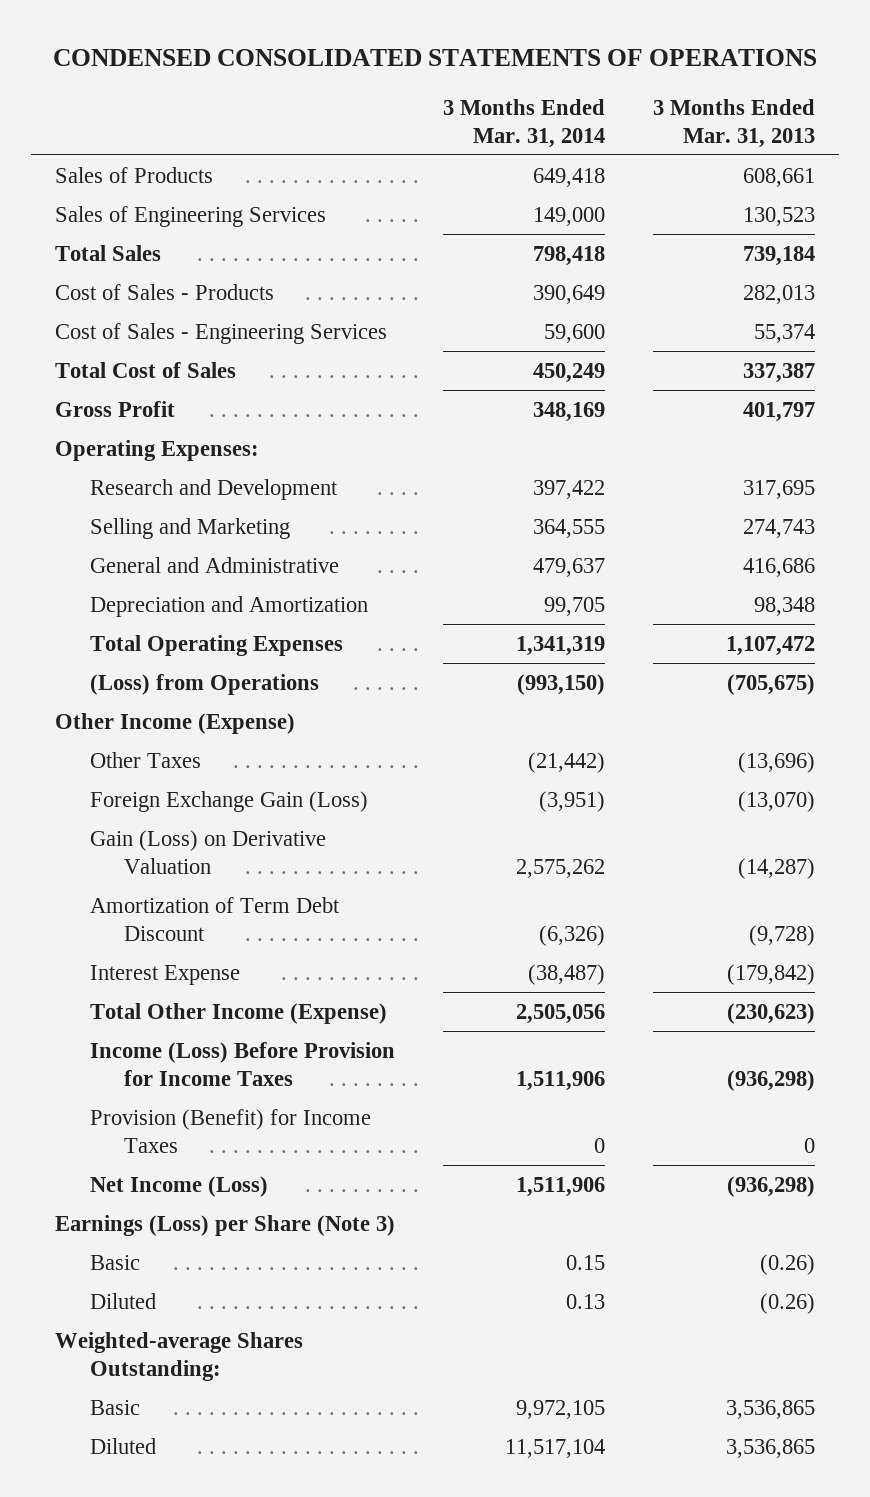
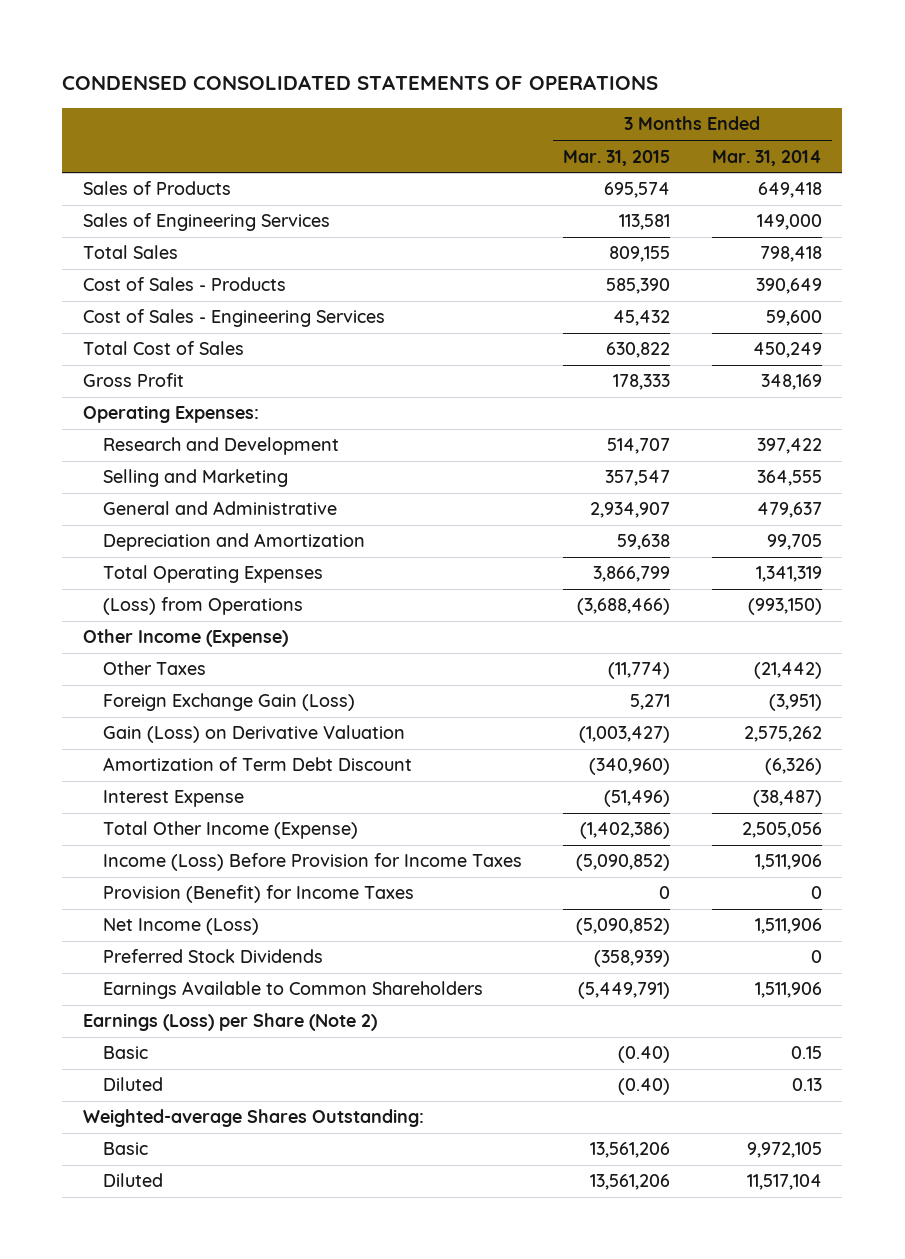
- | 3 Months Ended Mar. 31, 2014 | 3 Months Ended Mar. 31, 2013
+ | 3 Months Ended Mar. 31, 2015 | 3 Months Ended Mar. 31, 2014
- Earnings (Loss) per Share (Note 3)
+ Preferred Stock Dividends | (358,939) | 0
+ Earnings Available to Common Shareholders | (5,449,791) | 1,511,906
+ Earnings (Loss) per Share (Note 2)

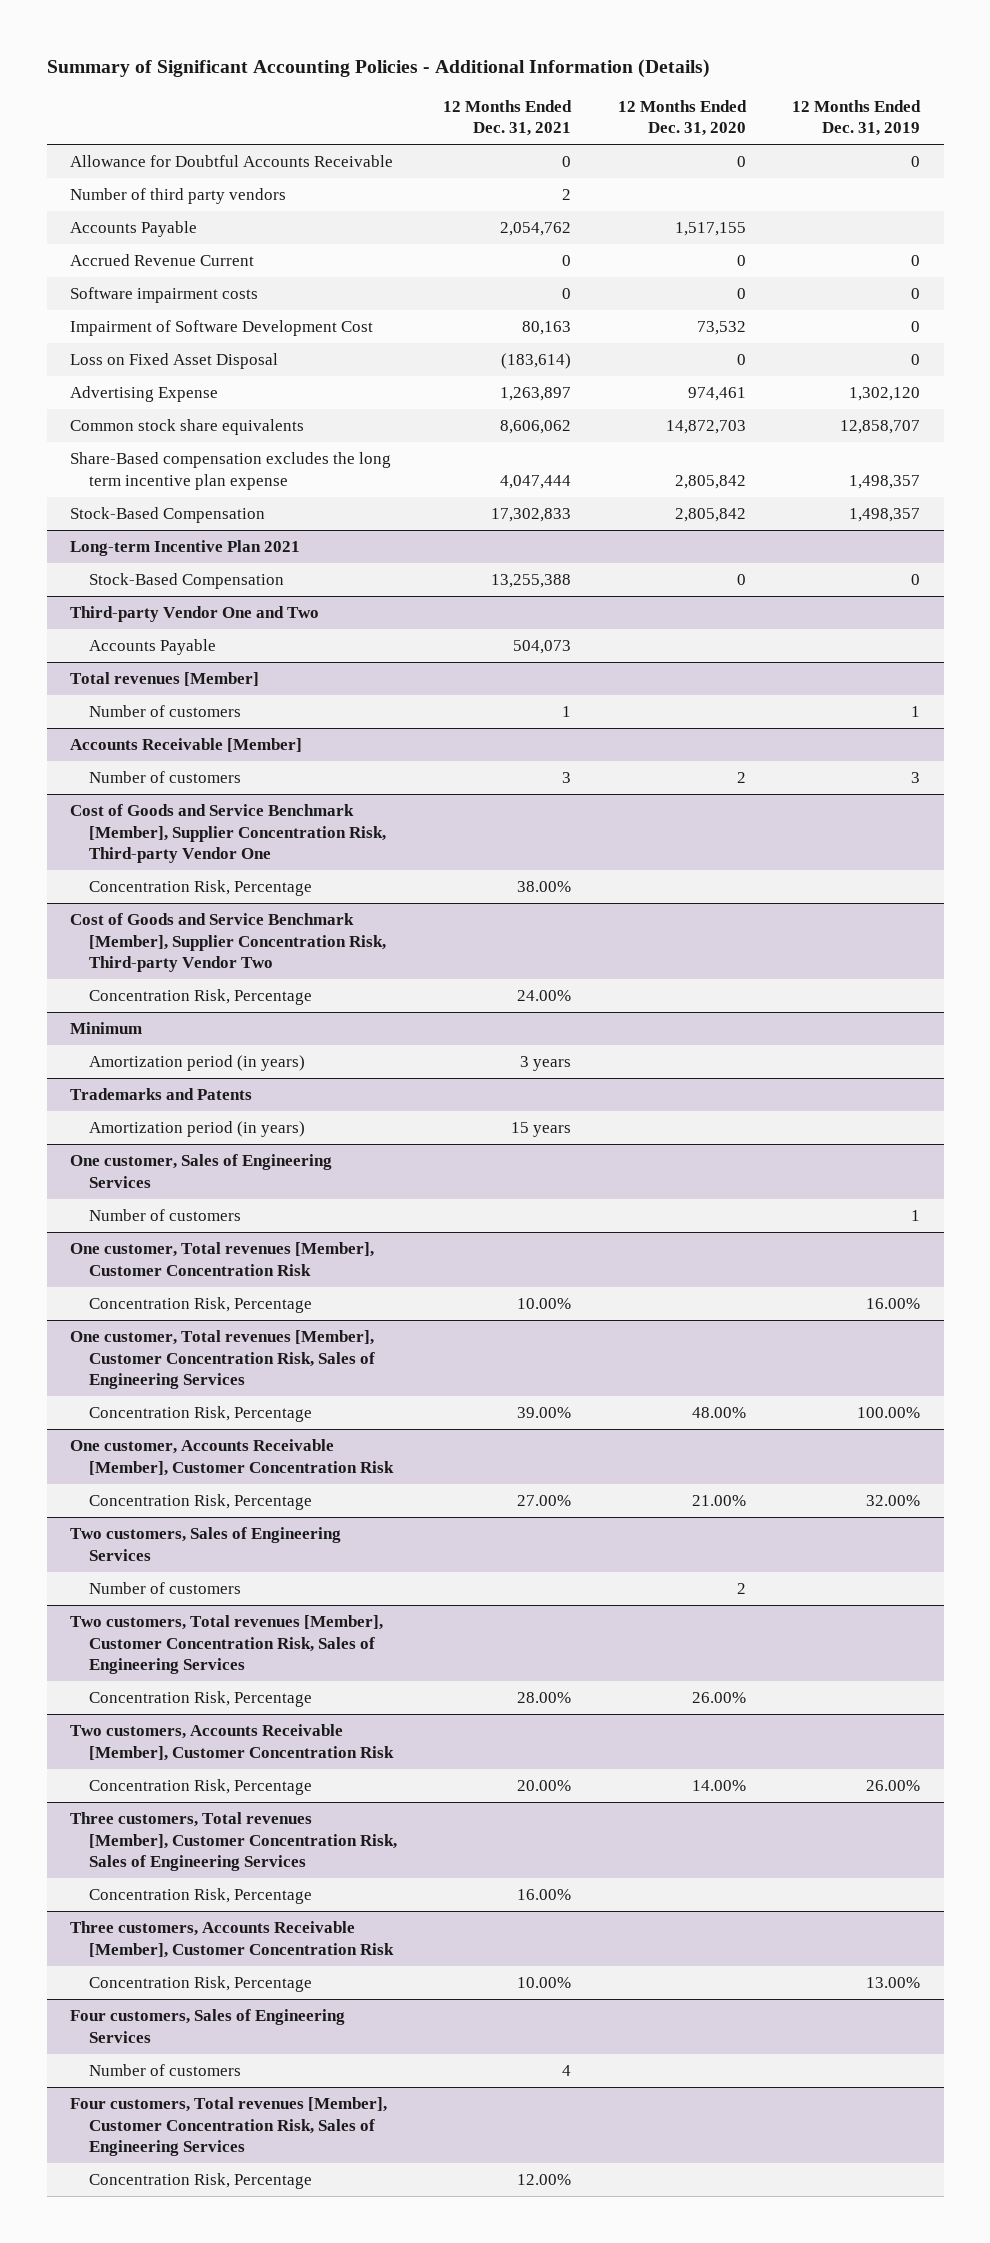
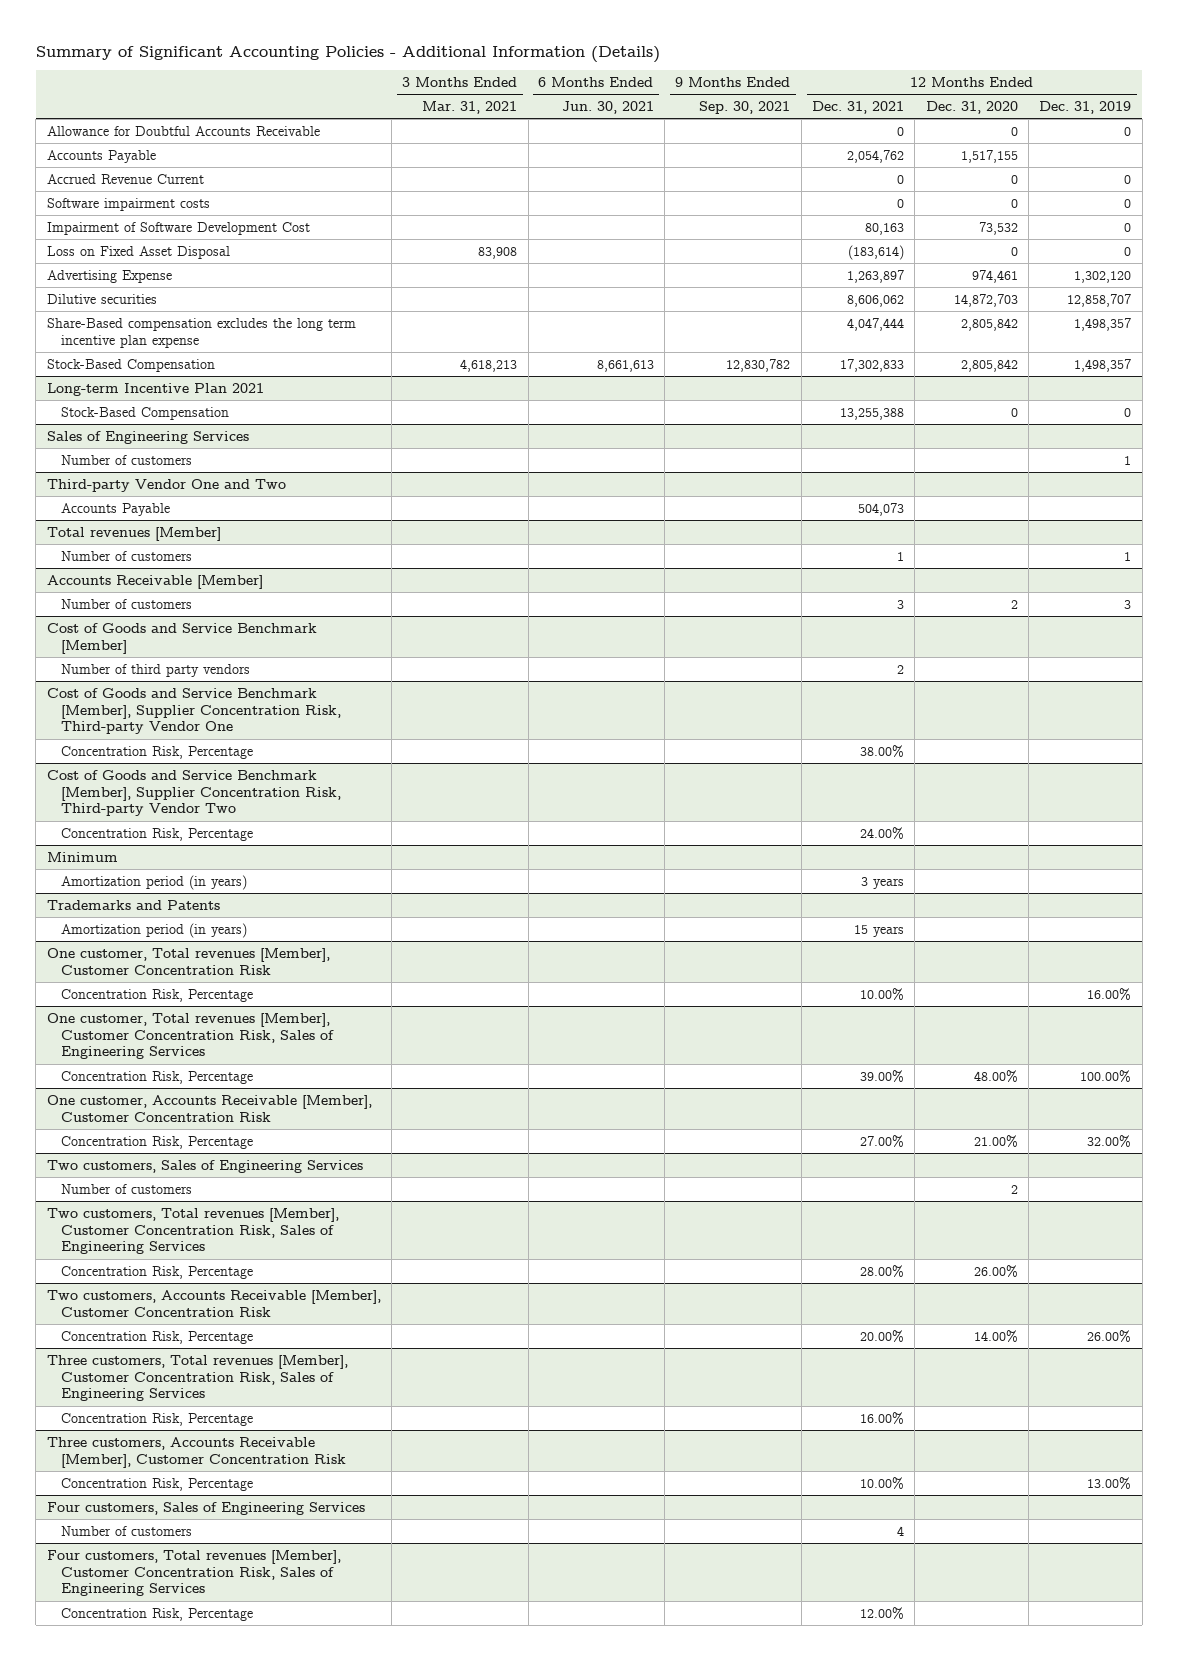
- | 12 Months Ended Dec. 31, 2021 | 12 Months Ended Dec. 31, 2020 | 12 Months Ended Dec. 31, 2019
+ | 3 Months Ended Mar. 31, 2021 | 6 Months Ended Jun. 30, 2021 | 9 Months Ended Sep. 30, 2021 | 12 Months Ended Dec. 31, 2021 | 12 Months Ended Dec. 31, 2020 | 12 Months Ended Dec. 31, 2019
- Number of third party vendors | 2 | |
- Common stock share equivalents | 8,606,062 | 14,872,703 | 12,858,707
+ Dilutive securities | | | | 8,606,062 | 14,872,703 | 12,858,707
+ Sales of Engineering Services
+ Number of customers | | | | | | 1
+ Cost of Goods and Service Benchmark [Member]
+ Number of third party vendors | | | | 2 | |
- One customer, Sales of Engineering Services
- Number of customers | | | 1

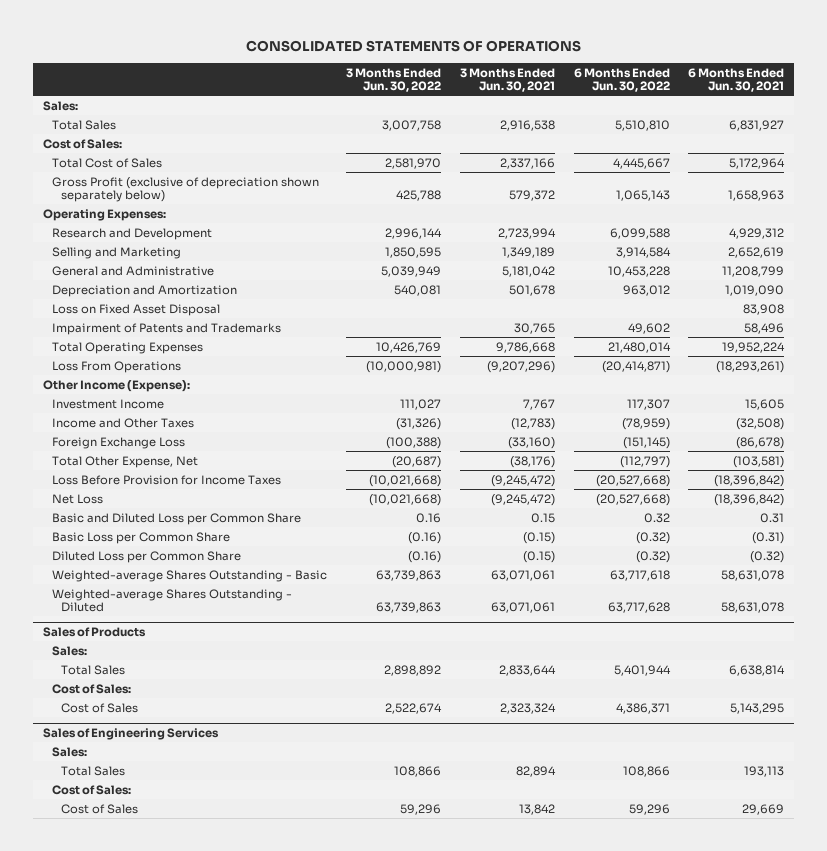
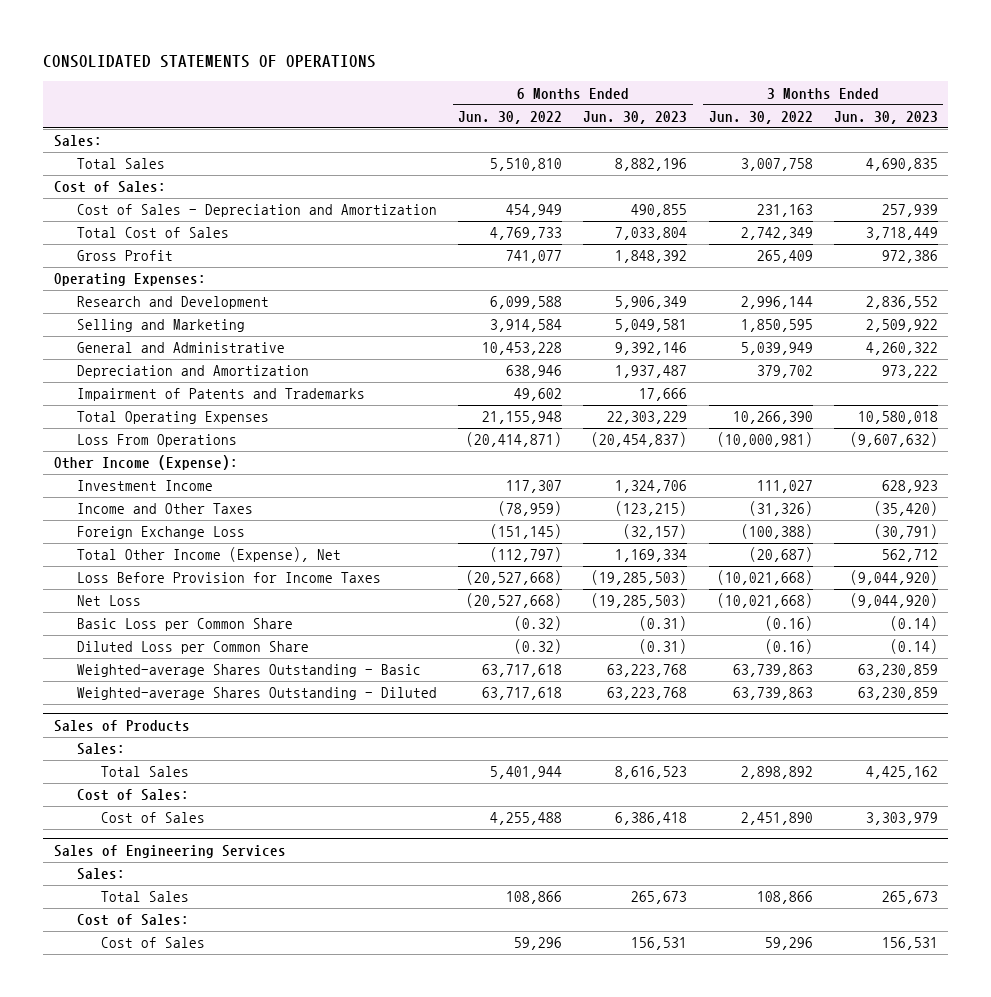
- | 3 Months Ended Jun. 30, 2022 | 3 Months Ended Jun. 30, 2021 | 6 Months Ended Jun. 30, 2022 | 6 Months Ended Jun. 30, 2021
+ | 6 Months Ended Jun. 30, 2022 | 6 Months Ended Jun. 30, 2023 | 3 Months Ended Jun. 30, 2022 | 3 Months Ended Jun. 30, 2023
- Total Cost of Sales | 2,581,970 | 2,337,166 | 4,445,667 | 5,172,964
- Gross Profit (exclusive of depreciation shown separately below) | 425,788 | 579,372 | 1,065,143 | 1,658,963
+ Cost of Sales - Depreciation and Amortization | 454,949 | 490,855 | 231,163 | 257,939
+ Total Cost of Sales | 4,769,733 | 7,033,804 | 2,742,349 | 3,718,449
+ Gross Profit | 741,077 | 1,848,392 | 265,409 | 972,386
- Depreciation and Amortization | 540,081 | 501,678 | 963,012 | 1,019,090
- Loss on Fixed Asset Disposal | | | | 83,908
+ Depreciation and Amortization | 638,946 | 1,937,487 | 379,702 | 973,222
- Total Operating Expenses | 10,426,769 | 9,786,668 | 21,480,014 | 19,952,224
+ Total Operating Expenses | 21,155,948 | 22,303,229 | 10,266,390 | 10,580,018
- Total Other Expense, Net | (20,687) | (38,176) | (112,797) | (103,581)
+ Total Other Income (Expense), Net | (112,797) | 1,169,334 | (20,687) | 562,712
- Basic and Diluted Loss per Common Share | 0.16 | 0.15 | 0.32 | 0.31
- Weighted-average Shares Outstanding - Diluted | 63,739,863 | 63,071,061 | 63,717,628 | 58,631,078
+ Weighted-average Shares Outstanding - Diluted | 63,717,618 | 63,223,768 | 63,739,863 | 63,230,859
@ Sales of Products
- Cost of Sales | 2,522,674 | 2,323,324 | 4,386,371 | 5,143,295
+ Cost of Sales | 4,255,488 | 6,386,418 | 2,451,890 | 3,303,979

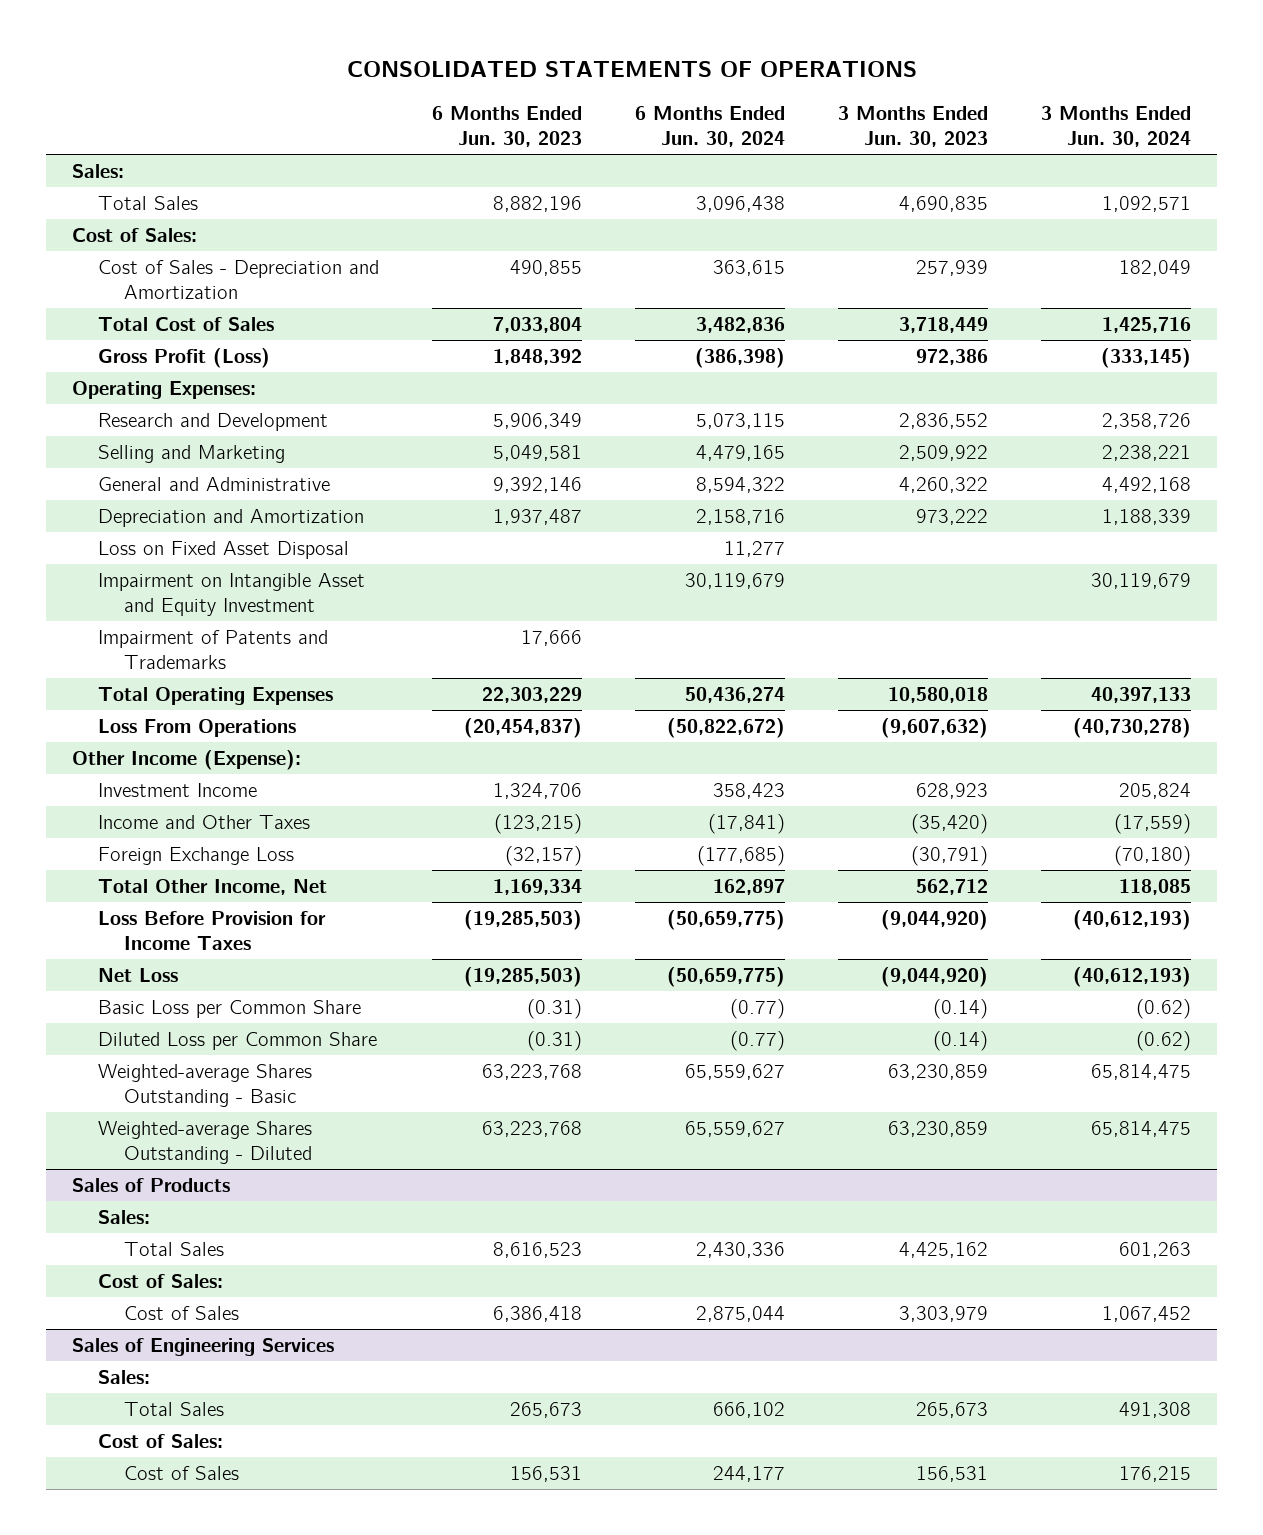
- | 6 Months Ended Jun. 30, 2022 | 6 Months Ended Jun. 30, 2023 | 3 Months Ended Jun. 30, 2022 | 3 Months Ended Jun. 30, 2023
+ | 6 Months Ended Jun. 30, 2023 | 6 Months Ended Jun. 30, 2024 | 3 Months Ended Jun. 30, 2023 | 3 Months Ended Jun. 30, 2024
- Gross Profit | 741,077 | 1,848,392 | 265,409 | 972,386
+ Gross Profit (Loss) | 1,848,392 | (386,398) | 972,386 | (333,145)
+ Loss on Fixed Asset Disposal | | 11,277 | |
+ Impairment on Intangible Asset and Equity Investment | | 30,119,679 | | 30,119,679
- Total Other Income (Expense), Net | (112,797) | 1,169,334 | (20,687) | 562,712
+ Total Other Income, Net | 1,169,334 | 162,897 | 562,712 | 118,085

